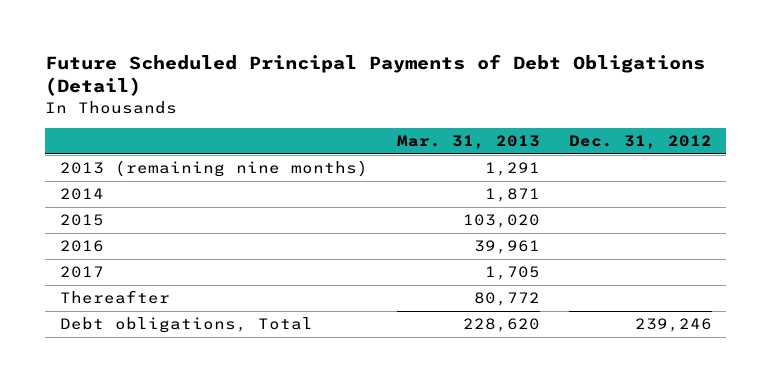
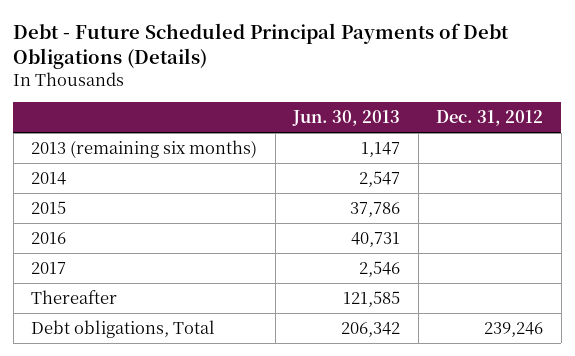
- Future Scheduled Principal Payments of Debt Obligations (Detail)
+ Debt - Future Scheduled Principal Payments of Debt Obligations (Details)
- | Mar. 31, 2013 | Dec. 31, 2012
+ | Jun. 30, 2013 | Dec. 31, 2012
- 2013 (remaining nine months) | 1,291 |
+ 2013 (remaining six months) | 1,147 |

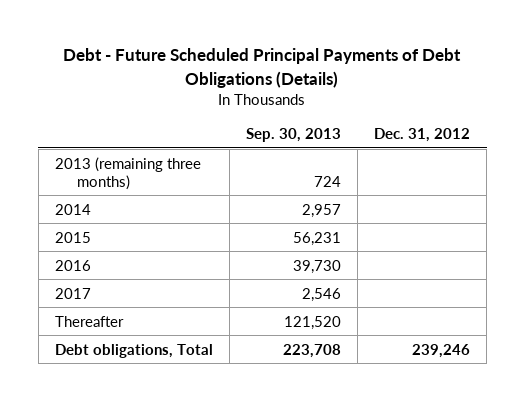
- | Jun. 30, 2013 | Dec. 31, 2012
+ | Sep. 30, 2013 | Dec. 31, 2012
- 2013 (remaining six months) | 1,147 |
+ 2013 (remaining three months) | 724 |

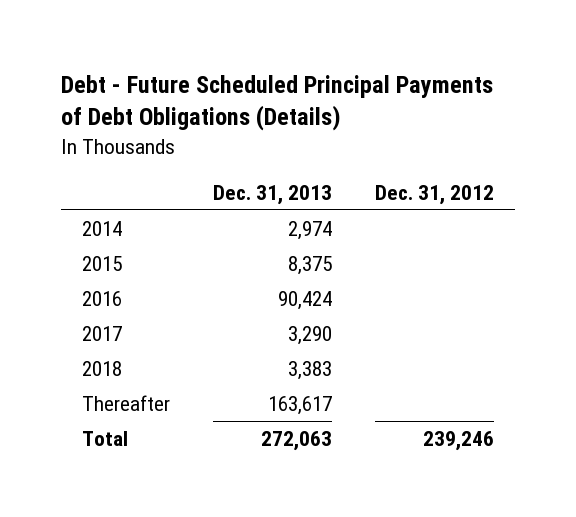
- | Sep. 30, 2013 | Dec. 31, 2012
+ | Dec. 31, 2013 | Dec. 31, 2012
- 2013 (remaining three months) | 724 |
+ 2018 | 3,383 |
- Debt obligations, Total | 223,708 | 239,246
+ Total | 272,063 | 239,246

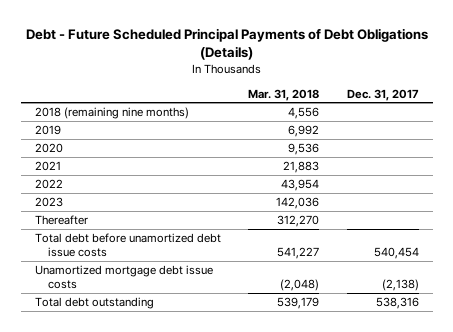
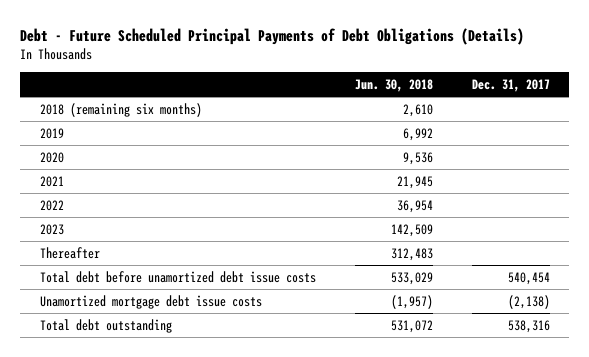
- | Mar. 31, 2018 | Dec. 31, 2017
+ | Jun. 30, 2018 | Dec. 31, 2017
- 2018 (remaining nine months) | 4,556 |
+ 2018 (remaining six months) | 2,610 |

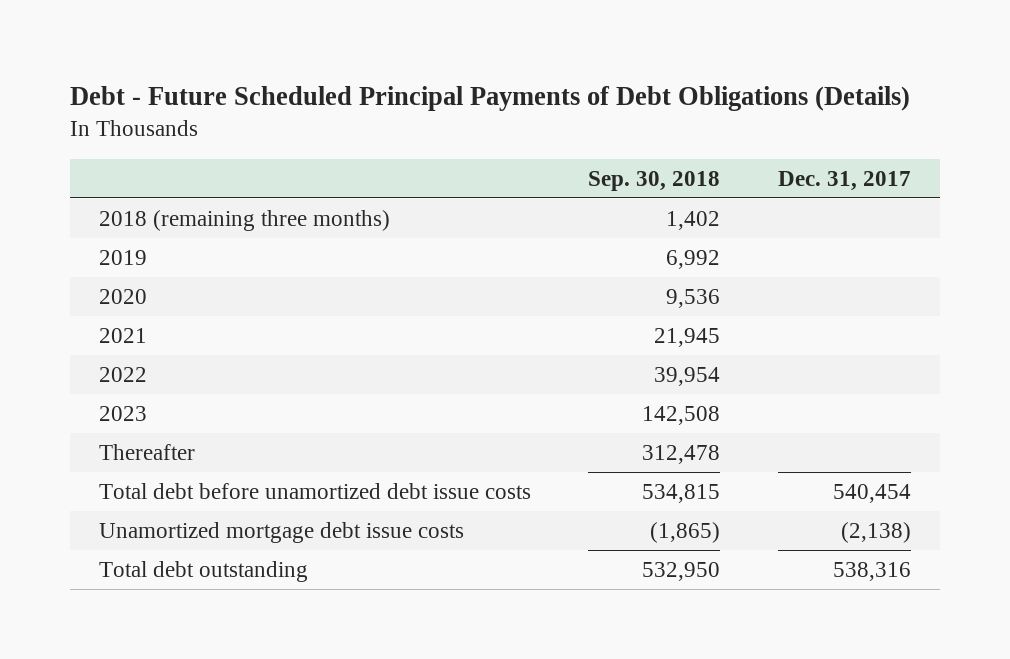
- | Jun. 30, 2018 | Dec. 31, 2017
+ | Sep. 30, 2018 | Dec. 31, 2017
- 2018 (remaining six months) | 2,610 |
+ 2018 (remaining three months) | 1,402 |

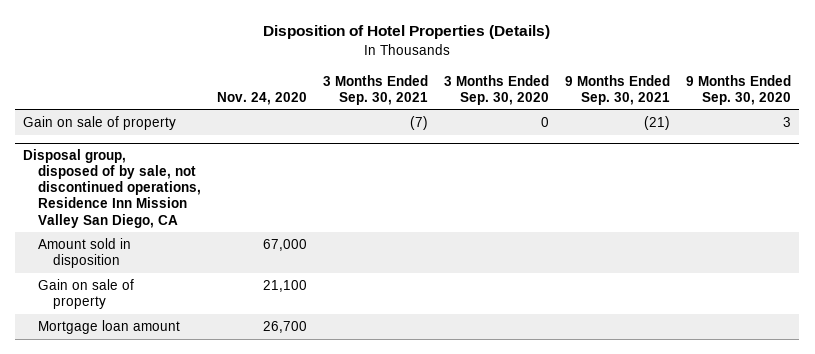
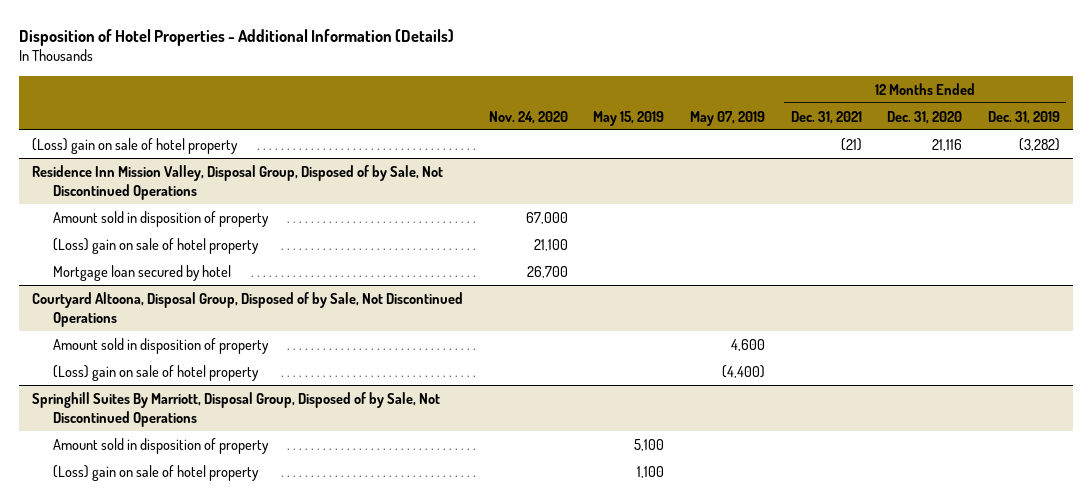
- Disposition of Hotel Properties (Details)
+ Disposition of Hotel Properties - Additional Information (Details)
- | Nov. 24, 2020 | 3 Months Ended Sep. 30, 2021 | 3 Months Ended Sep. 30, 2020 | 9 Months Ended Sep. 30, 2021 | 9 Months Ended Sep. 30, 2020
+ | Nov. 24, 2020 | May 15, 2019 | May 07, 2019 | 12 Months Ended Dec. 31, 2021 | 12 Months Ended Dec. 31, 2020 | 12 Months Ended Dec. 31, 2019
- Gain on sale of property | | (7) | 0 | (21) | 3
- Disposal group, disposed of by sale, not discontinued operations, Residence Inn Mission Valley San Diego, CA
- Amount sold in disposition | 67,000 | | | |
- Gain on sale of property | 21,100 | | | |
- Mortgage loan amount | 26,700 | | | |
+ (Loss) gain on sale of hotel property | | | | (21) | 21,116 | (3,282)
+ Residence Inn Mission Valley, Disposal Group, Disposed of by Sale, Not Discontinued Operations
+ Amount sold in disposition of property | 67,000 | | | | |
+ (Loss) gain on sale of hotel property | 21,100 | | | | |
+ Mortgage loan secured by hotel | 26,700 | | | | |
+ Courtyard Altoona, Disposal Group, Disposed of by Sale, Not Discontinued Operations
+ Amount sold in disposition of property | | | 4,600 | | |
+ (Loss) gain on sale of hotel property | | | (4,400) | | |
+ Springhill Suites By Marriott, Disposal Group, Disposed of by Sale, Not Discontinued Operations
+ Amount sold in disposition of property | | 5,100 | | | |
+ (Loss) gain on sale of hotel property | | 1,100 | | | |

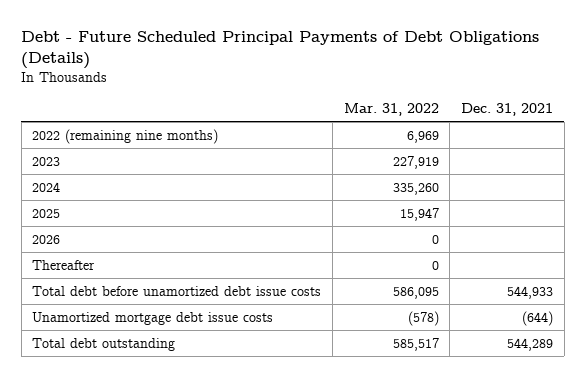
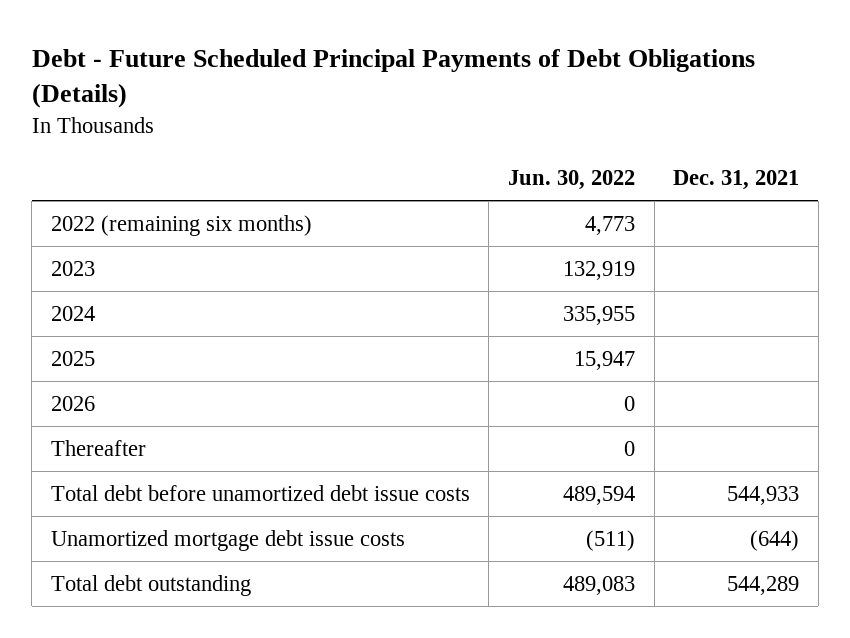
- | Mar. 31, 2022 | Dec. 31, 2021
+ | Jun. 30, 2022 | Dec. 31, 2021
- 2022 (remaining nine months) | 6,969 |
+ 2022 (remaining six months) | 4,773 |

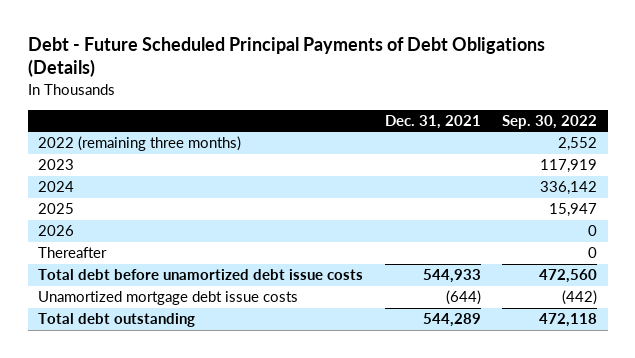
- | Jun. 30, 2022 | Dec. 31, 2021
+ | Dec. 31, 2021 | Sep. 30, 2022
- 2022 (remaining six months) | 4,773 |
+ 2022 (remaining three months) | | 2,552

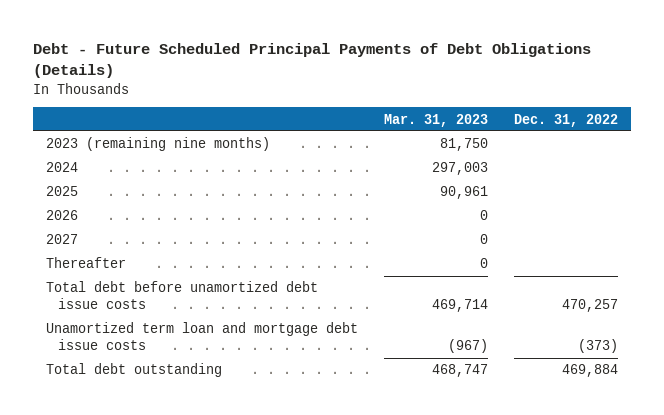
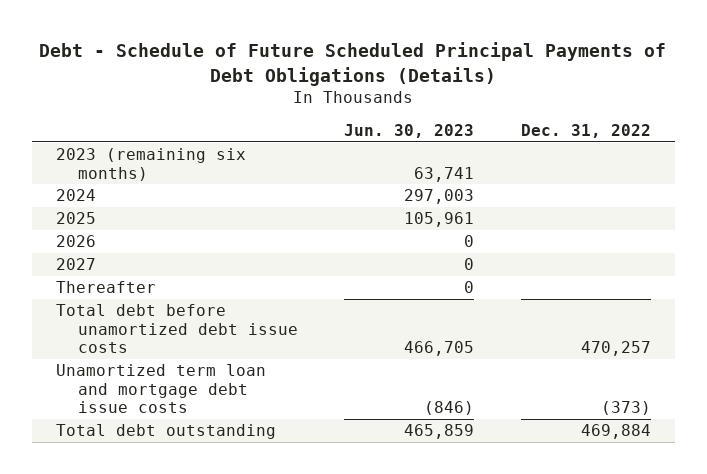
- Debt - Future Scheduled Principal Payments of Debt Obligations (Details)
+ Debt - Schedule of Future Scheduled Principal Payments of Debt Obligations (Details)
- | Mar. 31, 2023 | Dec. 31, 2022
+ | Jun. 30, 2023 | Dec. 31, 2022
- 2023 (remaining nine months) | 81,750 |
+ 2023 (remaining six months) | 63,741 |

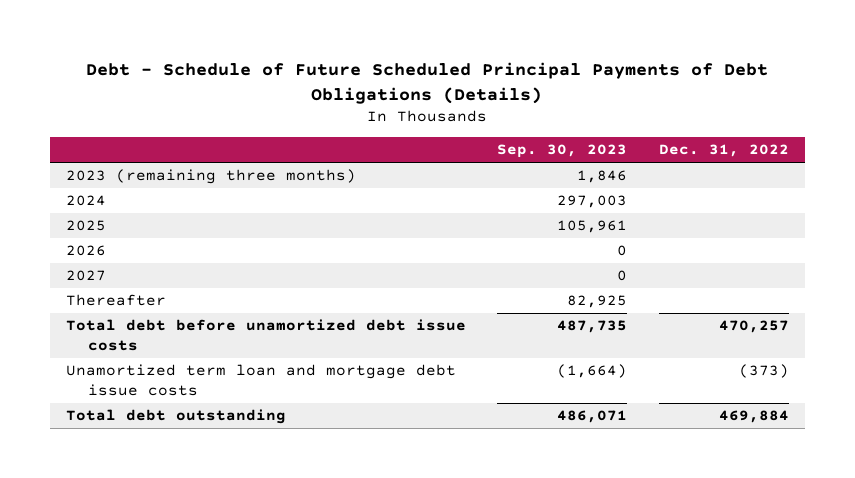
- | Jun. 30, 2023 | Dec. 31, 2022
+ | Sep. 30, 2023 | Dec. 31, 2022
- 2023 (remaining six months) | 63,741 |
+ 2023 (remaining three months) | 1,846 |

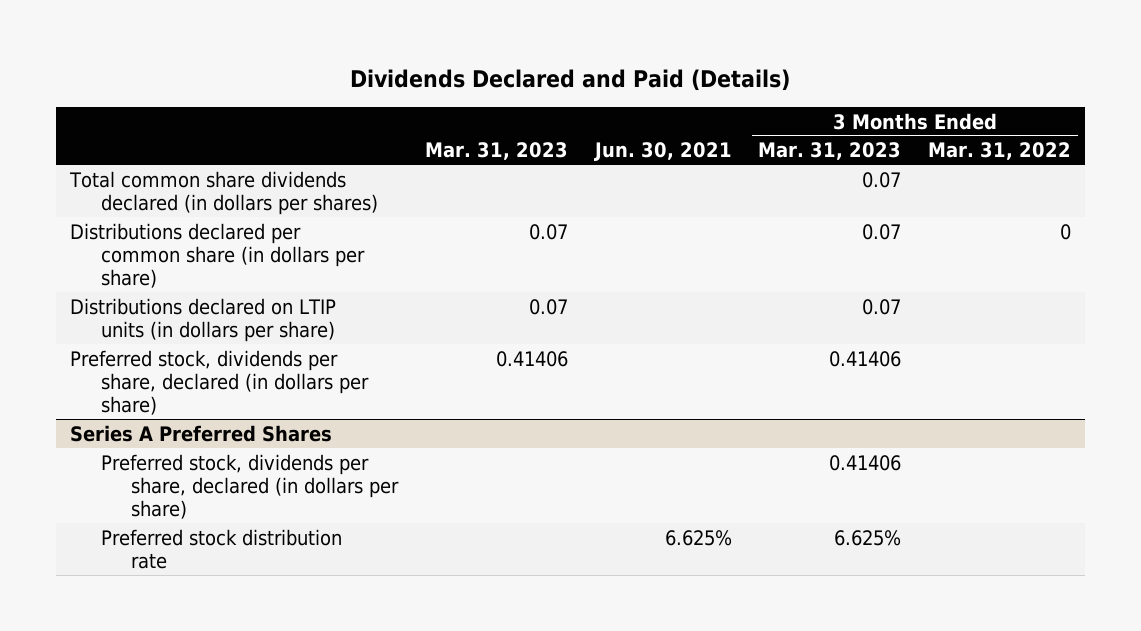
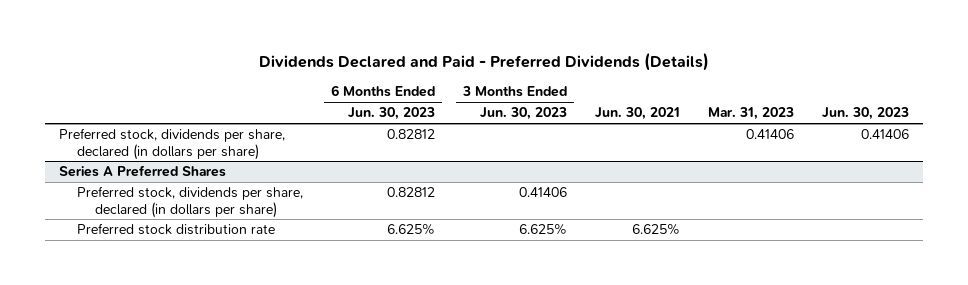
- Dividends Declared and Paid (Details)
+ Dividends Declared and Paid - Preferred Dividends (Details)
- | Mar. 31, 2023 | Jun. 30, 2021 | 3 Months Ended Mar. 31, 2023 | 3 Months Ended Mar. 31, 2022
+ | 6 Months Ended Jun. 30, 2023 | 3 Months Ended Jun. 30, 2023 | Jun. 30, 2021 | Mar. 31, 2023 | Jun. 30, 2023
- Total common share dividends declared (in dollars per shares) | | | 0.07 |
- Distributions declared per common share (in dollars per share) | 0.07 | | 0.07 | 0
- Distributions declared on LTIP units (in dollars per share) | 0.07 | | 0.07 |

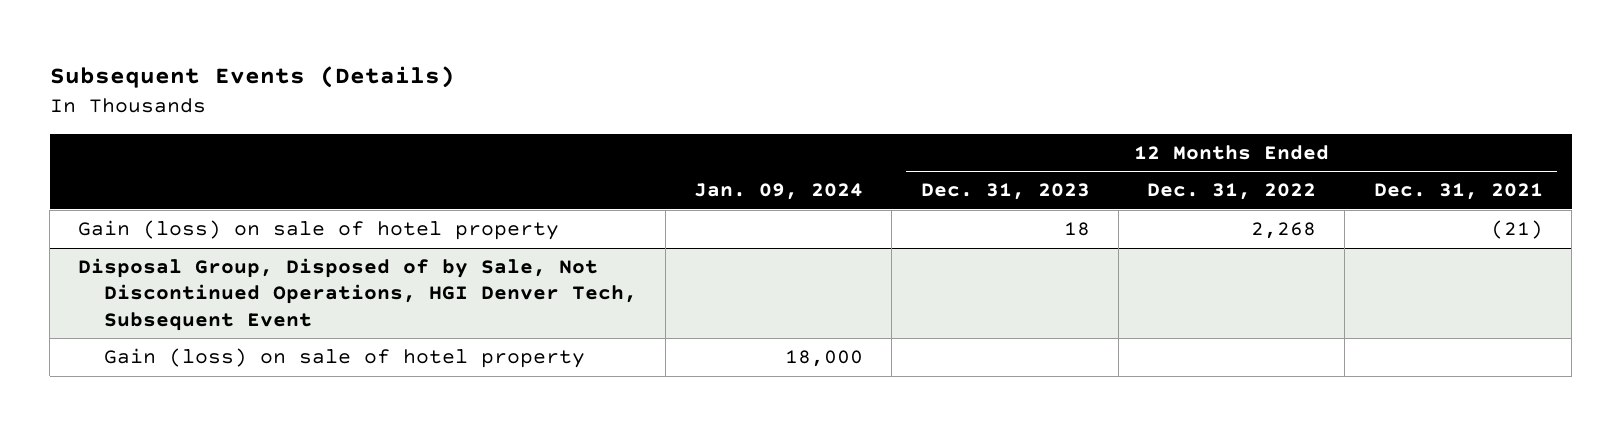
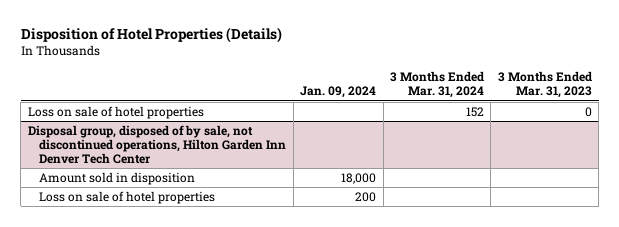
- Subsequent Events (Details)
+ Disposition of Hotel Properties (Details)
- | Jan. 09, 2024 | 12 Months Ended Dec. 31, 2023 | 12 Months Ended Dec. 31, 2022 | 12 Months Ended Dec. 31, 2021
+ | Jan. 09, 2024 | 3 Months Ended Mar. 31, 2024 | 3 Months Ended Mar. 31, 2023
- Gain (loss) on sale of hotel property | | 18 | 2,268 | (21)
- Disposal Group, Disposed of by Sale, Not Discontinued Operations, HGI Denver Tech, Subsequent Event
- Gain (loss) on sale of hotel property | 18,000 | | |
+ Loss on sale of hotel properties | | 152 | 0
+ Disposal group, disposed of by sale, not discontinued operations, Hilton Garden Inn Denver Tech Center
+ Amount sold in disposition | 18,000 | |
+ Loss on sale of hotel properties | 200 | |

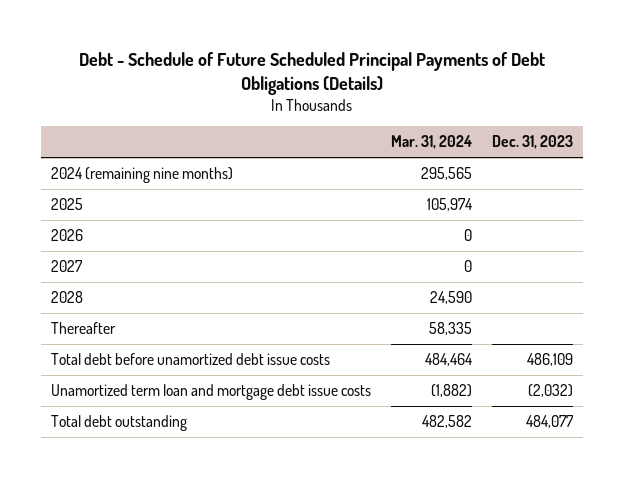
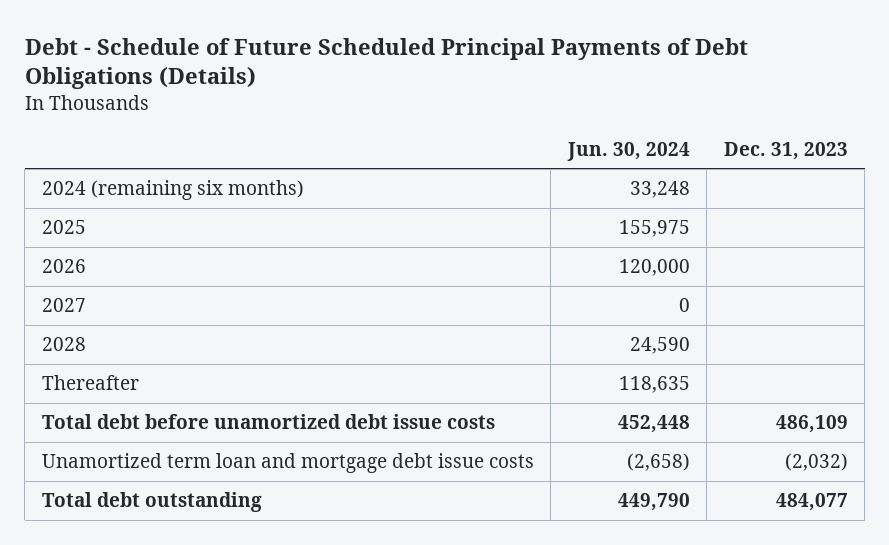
- | Mar. 31, 2024 | Dec. 31, 2023
+ | Jun. 30, 2024 | Dec. 31, 2023
- 2024 (remaining nine months) | 295,565 |
+ 2024 (remaining six months) | 33,248 |

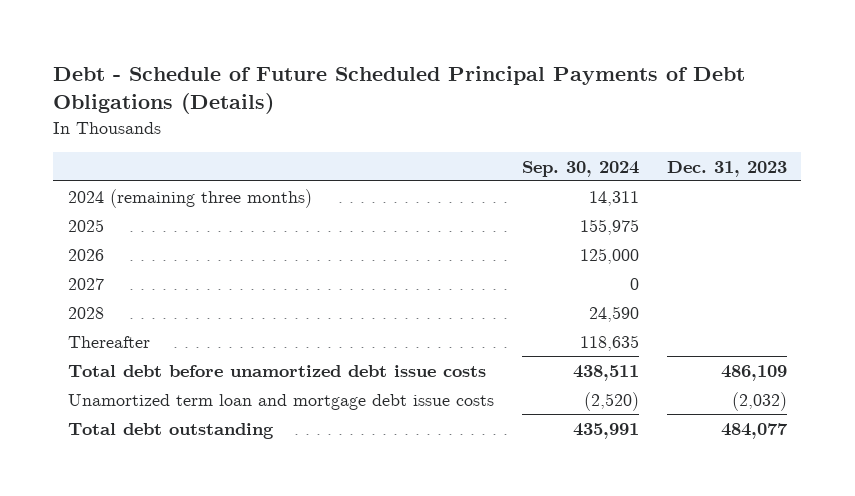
- | Jun. 30, 2024 | Dec. 31, 2023
+ | Sep. 30, 2024 | Dec. 31, 2023
- 2024 (remaining six months) | 33,248 |
+ 2024 (remaining three months) | 14,311 |

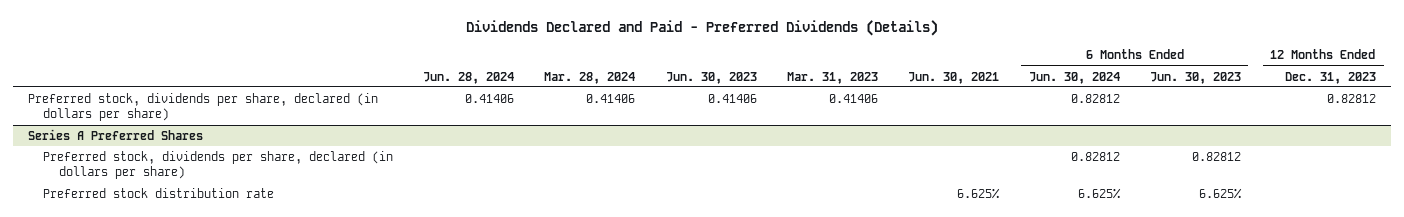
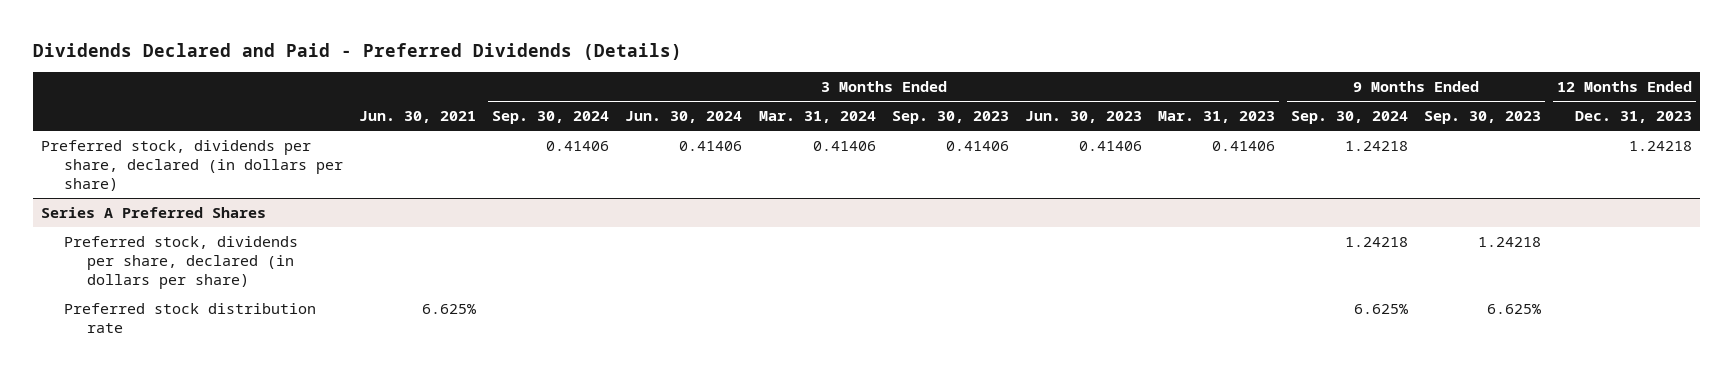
- | Jun. 28, 2024 | Mar. 28, 2024 | Jun. 30, 2023 | Mar. 31, 2023 | Jun. 30, 2021 | 6 Months Ended Jun. 30, 2024 | 6 Months Ended Jun. 30, 2023 | 12 Months Ended Dec. 31, 2023
+ | Jun. 30, 2021 | 3 Months Ended Sep. 30, 2024 | 3 Months Ended Jun. 30, 2024 | 3 Months Ended Mar. 31, 2024 | 3 Months Ended Sep. 30, 2023 | 3 Months Ended Jun. 30, 2023 | 3 Months Ended Mar. 31, 2023 | 9 Months Ended Sep. 30, 2024 | 9 Months Ended Sep. 30, 2023 | 12 Months Ended Dec. 31, 2023
- Preferred stock, dividends per share, declared (in dollars per share) | 0.41406 | 0.41406 | 0.41406 | 0.41406 | | 0.82812 | | 0.82812
+ Preferred stock, dividends per share, declared (in dollars per share) | | 0.41406 | 0.41406 | 0.41406 | 0.41406 | 0.41406 | 0.41406 | 1.24218 | | 1.24218

